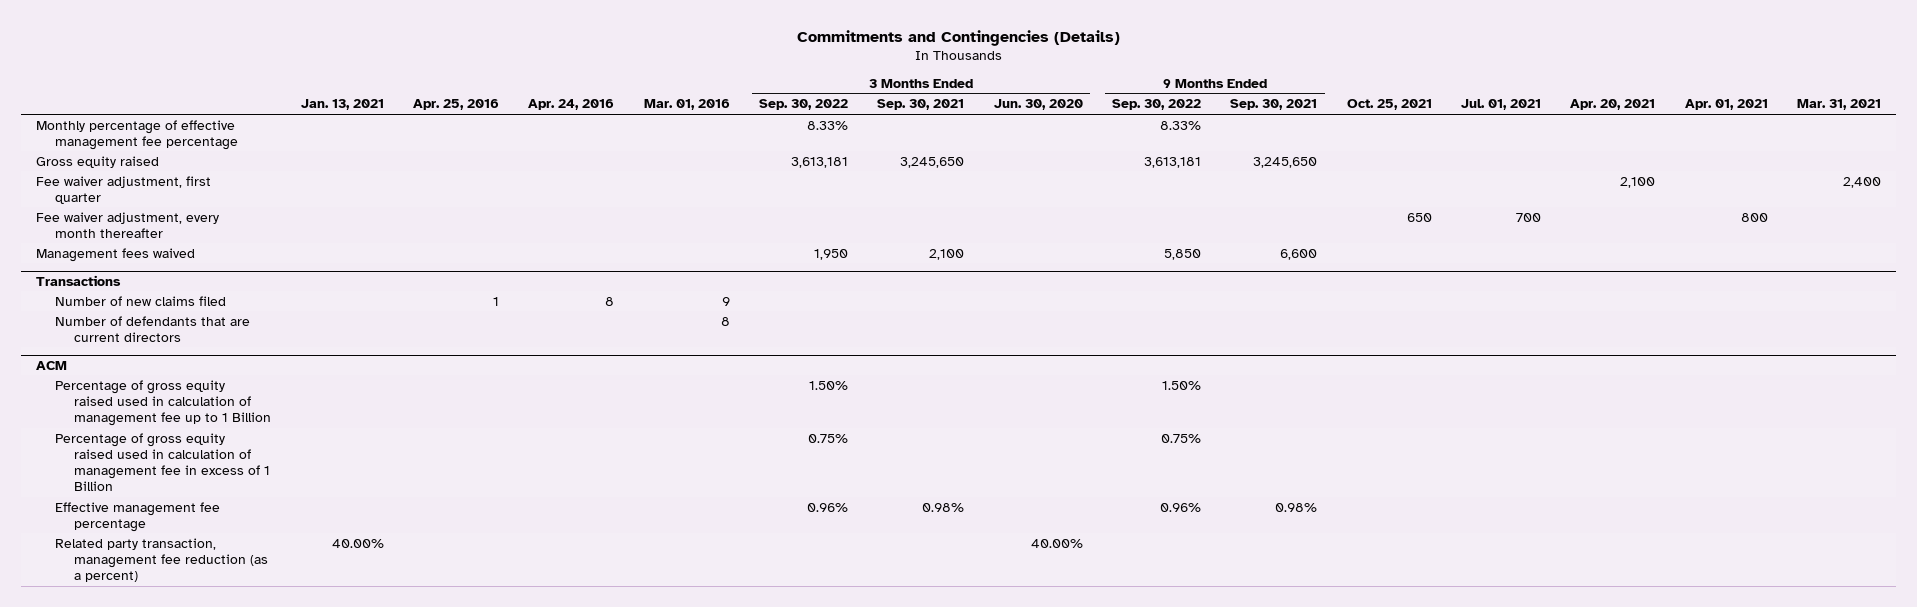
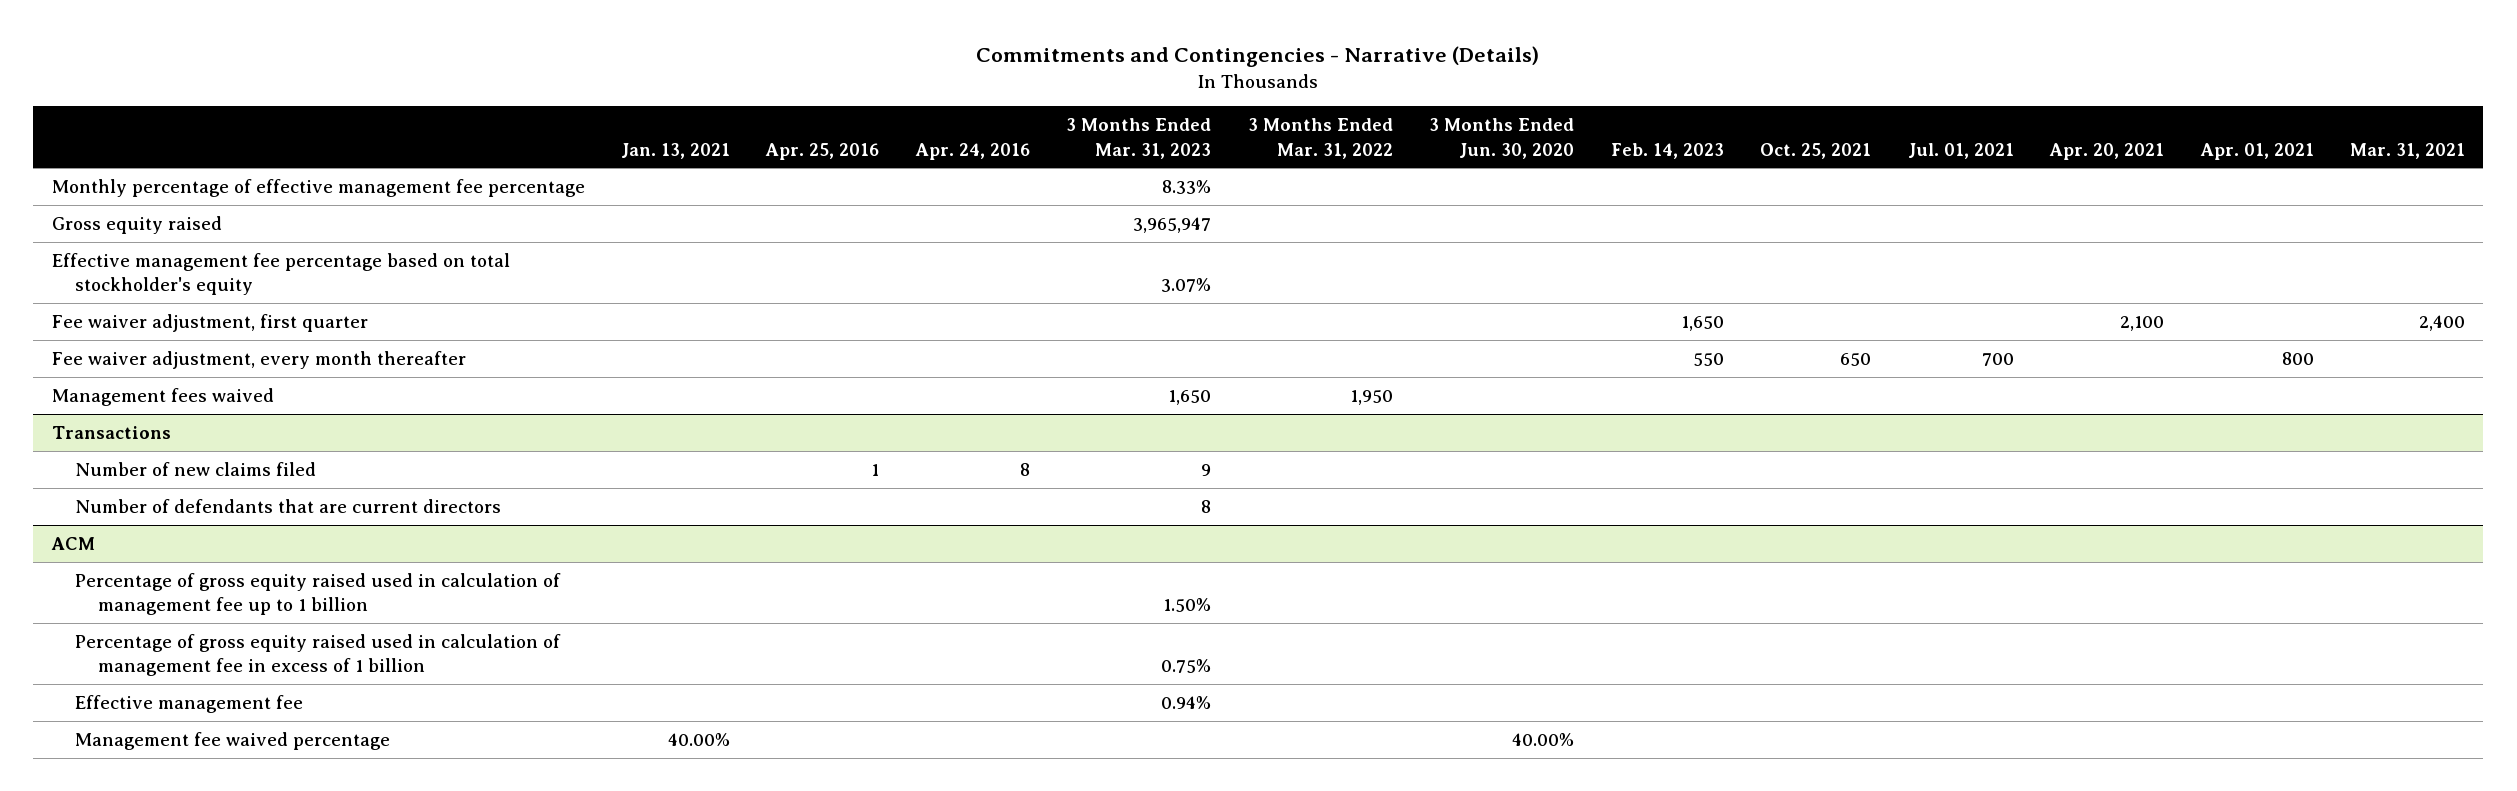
- Commitments and Contingencies (Details)
+ Commitments and Contingencies - Narrative (Details)
- | Jan. 13, 2021 | Apr. 25, 2016 | Apr. 24, 2016 | Mar. 01, 2016 | 3 Months Ended Sep. 30, 2022 | 3 Months Ended Sep. 30, 2021 | 3 Months Ended Jun. 30, 2020 | 9 Months Ended Sep. 30, 2022 | 9 Months Ended Sep. 30, 2021 | Oct. 25, 2021 | Jul. 01, 2021 | Apr. 20, 2021 | Apr. 01, 2021 | Mar. 31, 2021
+ | Jan. 13, 2021 | Apr. 25, 2016 | Apr. 24, 2016 | 3 Months Ended Mar. 31, 2023 | 3 Months Ended Mar. 31, 2022 | 3 Months Ended Jun. 30, 2020 | Feb. 14, 2023 | Oct. 25, 2021 | Jul. 01, 2021 | Apr. 20, 2021 | Apr. 01, 2021 | Mar. 31, 2021
+ Effective management fee percentage based on total stockholder's equity | | | | 3.07% | | | | | | | |
@ ACM
- Percentage of gross equity raised used in calculation of management fee up to 1 Billion | | | | | 1.50% | | | 1.50% | | | | | |
- Percentage of gross equity raised used in calculation of management fee in excess of 1 Billion | | | | | 0.75% | | | 0.75% | | | | | |
- Effective management fee percentage | | | | | 0.96% | 0.98% | | 0.96% | 0.98% | | | | |
- Related party transaction, management fee reduction (as a percent) | 40.00% | | | | | | 40.00% | | | | | | |
+ Percentage of gross equity raised used in calculation of management fee up to 1 billion | | | | 1.50% | | | | | | | |
+ Percentage of gross equity raised used in calculation of management fee in excess of 1 billion | | | | 0.75% | | | | | | | |
+ Effective management fee | | | | 0.94% | | | | | | | |
+ Management fee waived percentage | 40.00% | | | | | 40.00% | | | | | |

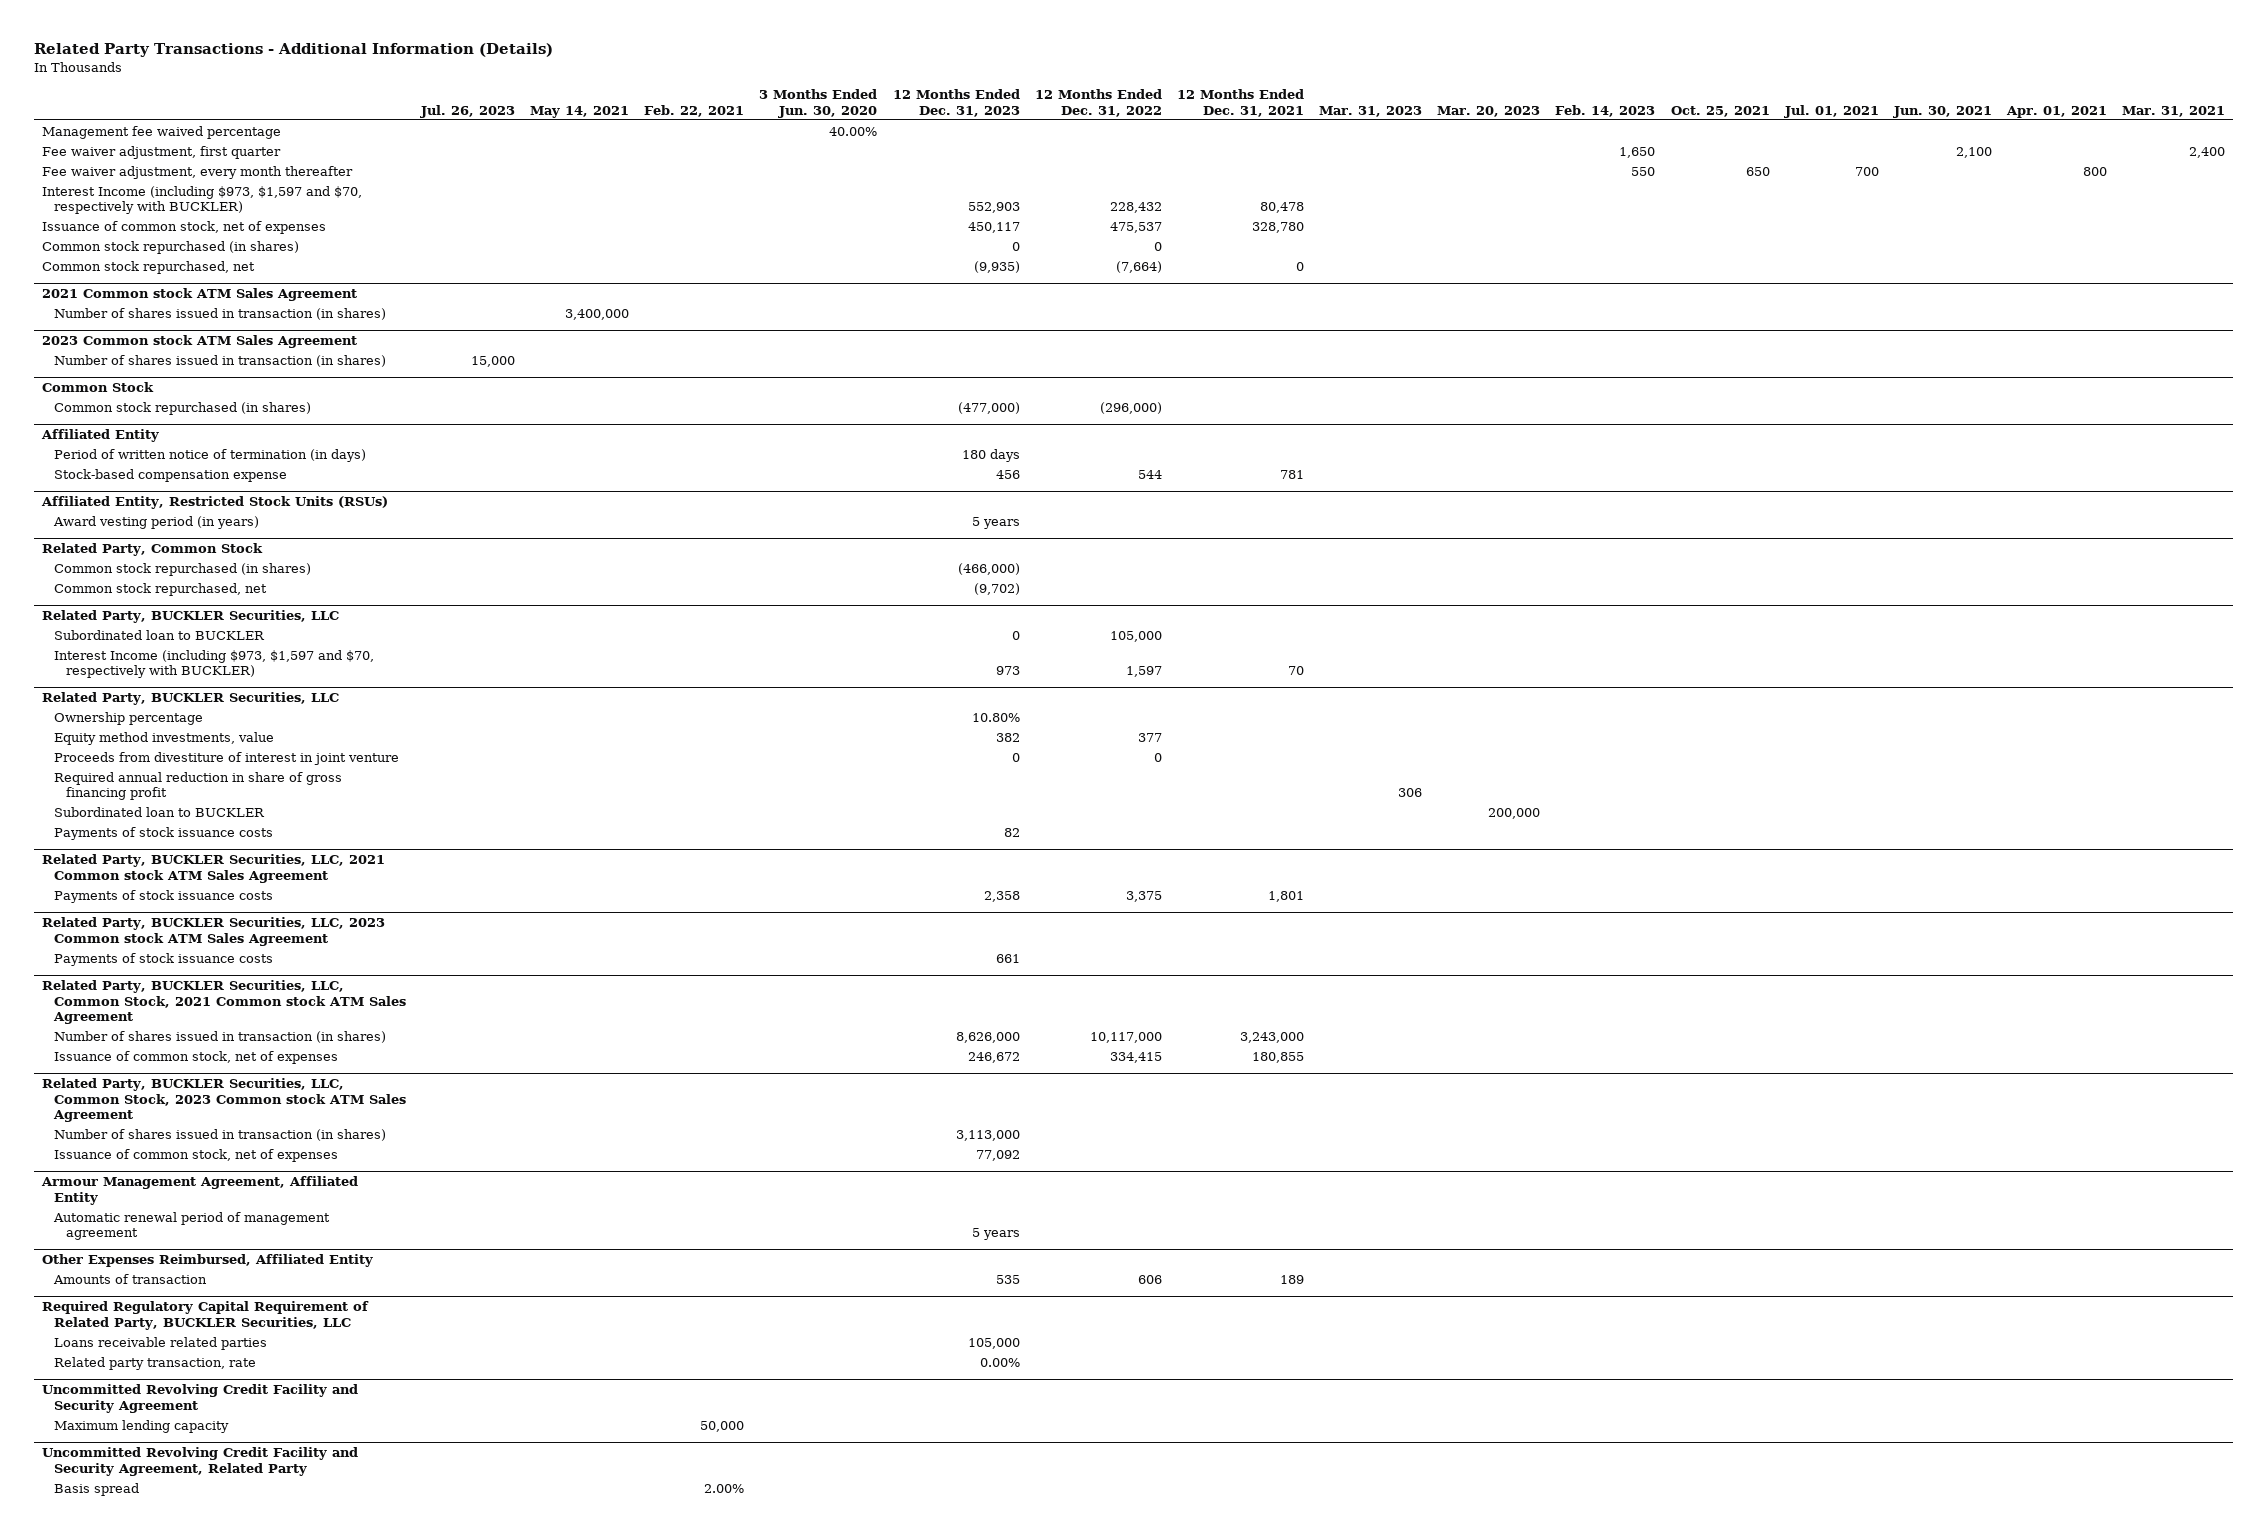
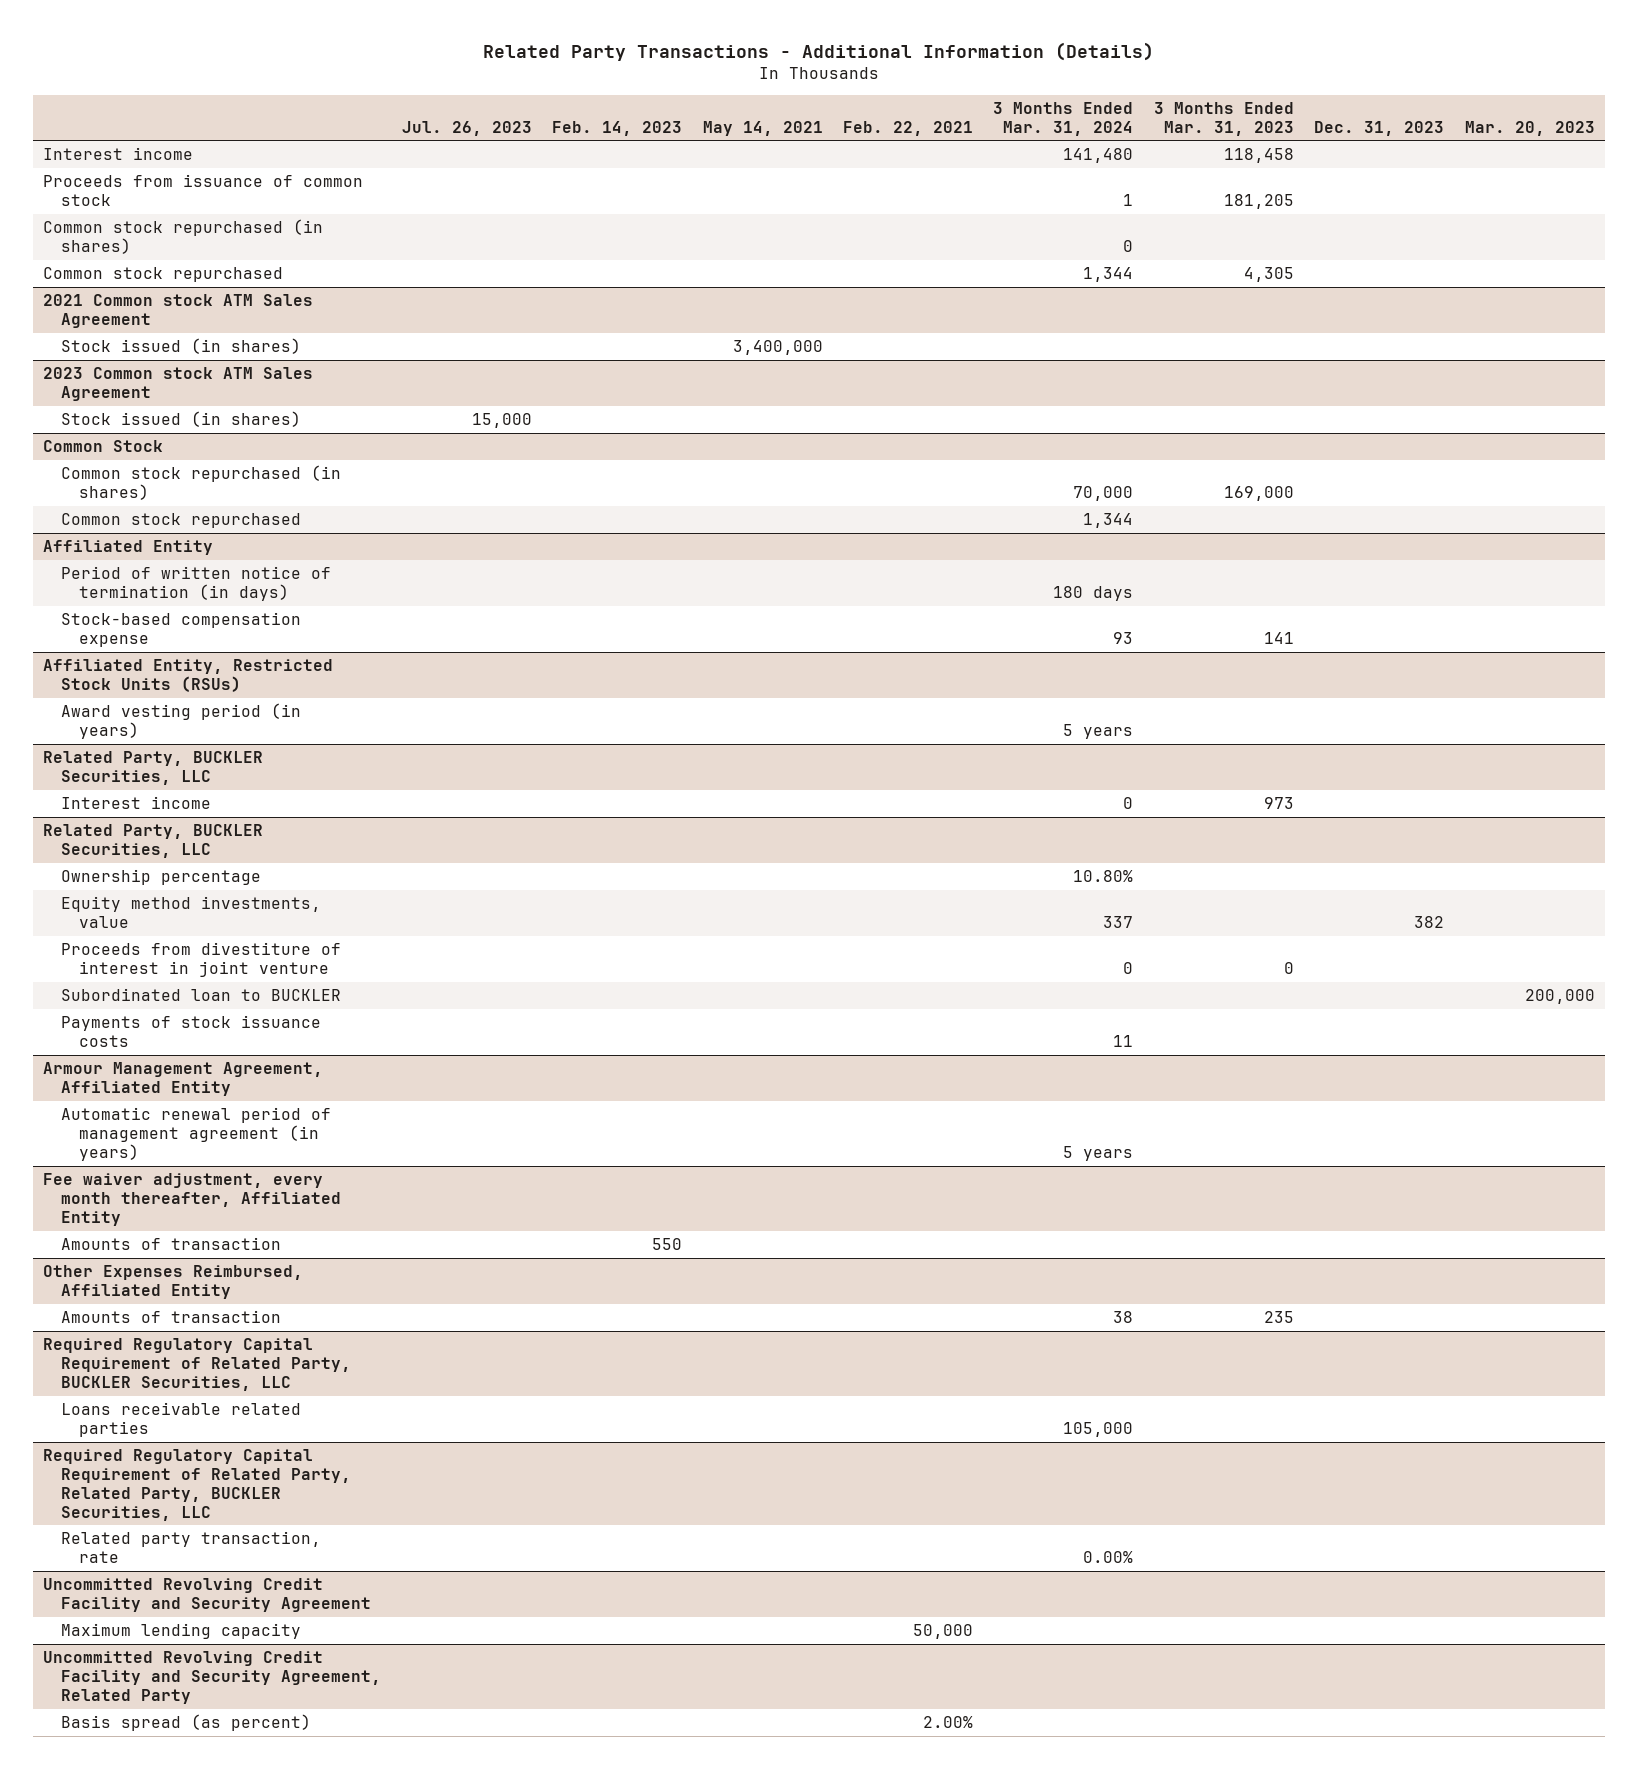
- | Jul. 26, 2023 | May 14, 2021 | Feb. 22, 2021 | 3 Months Ended Jun. 30, 2020 | 12 Months Ended Dec. 31, 2023 | 12 Months Ended Dec. 31, 2022 | 12 Months Ended Dec. 31, 2021 | Mar. 31, 2023 | Mar. 20, 2023 | Feb. 14, 2023 | Oct. 25, 2021 | Jul. 01, 2021 | Jun. 30, 2021 | Apr. 01, 2021 | Mar. 31, 2021
+ | Jul. 26, 2023 | Feb. 14, 2023 | May 14, 2021 | Feb. 22, 2021 | 3 Months Ended Mar. 31, 2024 | 3 Months Ended Mar. 31, 2023 | Dec. 31, 2023 | Mar. 20, 2023
- Management fee waived percentage | | | | 40.00% | | | | | | | | | | |
- Fee waiver adjustment, first quarter | | | | | | | | | | 1,650 | | | 2,100 | | 2,400
- Fee waiver adjustment, every month thereafter | | | | | | | | | | 550 | 650 | 700 | | 800 |
- Interest Income (including $973, $1,597 and $70, respectively with BUCKLER) | | | | | 552,903 | 228,432 | 80,478 | | | | | | | |
- Issuance of common stock, net of expenses | | | | | 450,117 | 475,537 | 328,780 | | | | | | | |
+ Interest income | | | | | 141,480 | 118,458 | |
+ Proceeds from issuance of common stock | | | | | 1 | 181,205 | |
- Common stock repurchased, net | | | | | (9,935) | (7,664) | 0 | | | | | | | |
+ Common stock repurchased | | | | | 1,344 | 4,305 | |
@ 2021 Common stock ATM Sales Agreement
- Number of shares issued in transaction (in shares) | | 3,400,000 | | | | | | | | | | | | |
+ Stock issued (in shares) | | | 3,400,000 | | | | |
@ 2023 Common stock ATM Sales Agreement
- Number of shares issued in transaction (in shares) | 15,000 | | | | | | | | | | | | | |
+ Stock issued (in shares) | 15,000 | | | | | | |
@ Common Stock
+ Common stock repurchased | | | | | 1,344 | | |
- Related Party, Common Stock
- Common stock repurchased (in shares) | | | | | (466,000) | | | | | | | | | |
- Common stock repurchased, net | | | | | (9,702) | | | | | | | | | |
@ Related Party, BUCKLER Securities, LLC
- Subordinated loan to BUCKLER | | | | | 0 | 105,000 | | | | | | | | |
- Interest Income (including $973, $1,597 and $70, respectively with BUCKLER) | | | | | 973 | 1,597 | 70 | | | | | | | |
+ Interest income | | | | | 0 | 973 | |
- Required annual reduction in share of gross financing profit | | | | | | | | 306 | | | | | | |
- Related Party, BUCKLER Securities, LLC, 2021 Common stock ATM Sales Agreement
- Payments of stock issuance costs | | | | | 2,358 | 3,375 | 1,801 | | | | | | | |
- Related Party, BUCKLER Securities, LLC, 2023 Common stock ATM Sales Agreement
- Payments of stock issuance costs | | | | | 661 | | | | | | | | | |
- Related Party, BUCKLER Securities, LLC, Common Stock, 2021 Common stock ATM Sales Agreement
- Number of shares issued in transaction (in shares) | | | | | 8,626,000 | 10,117,000 | 3,243,000 | | | | | | | |
- Issuance of common stock, net of expenses | | | | | 246,672 | 334,415 | 180,855 | | | | | | | |
- Related Party, BUCKLER Securities, LLC, Common Stock, 2023 Common stock ATM Sales Agreement
- Number of shares issued in transaction (in shares) | | | | | 3,113,000 | | | | | | | | | |
- Issuance of common stock, net of expenses | | | | | 77,092 | | | | | | | | | |
@ Armour Management Agreement, Affiliated Entity
- Automatic renewal period of management agreement | | | | | 5 years | | | | | | | | | |
+ Automatic renewal period of management agreement (in years) | | | | | 5 years | | |
+ Fee waiver adjustment, every month thereafter, Affiliated Entity
+ Amounts of transaction | | 550 | | | | | |
@ Required Regulatory Capital Requirement of Related Party, BUCKLER Securities, LLC
- Related party transaction, rate | | | | | 0.00% | | | | | | | | | |
+ Required Regulatory Capital Requirement of Related Party, Related Party, BUCKLER Securities, LLC
+ Related party transaction, rate | | | | | 0.00% | | |
@ Uncommitted Revolving Credit Facility and Security Agreement, Related Party
- Basis spread | | | 2.00% | | | | | | | | | | | |
+ Basis spread (as percent) | | | | 2.00% | | | |

